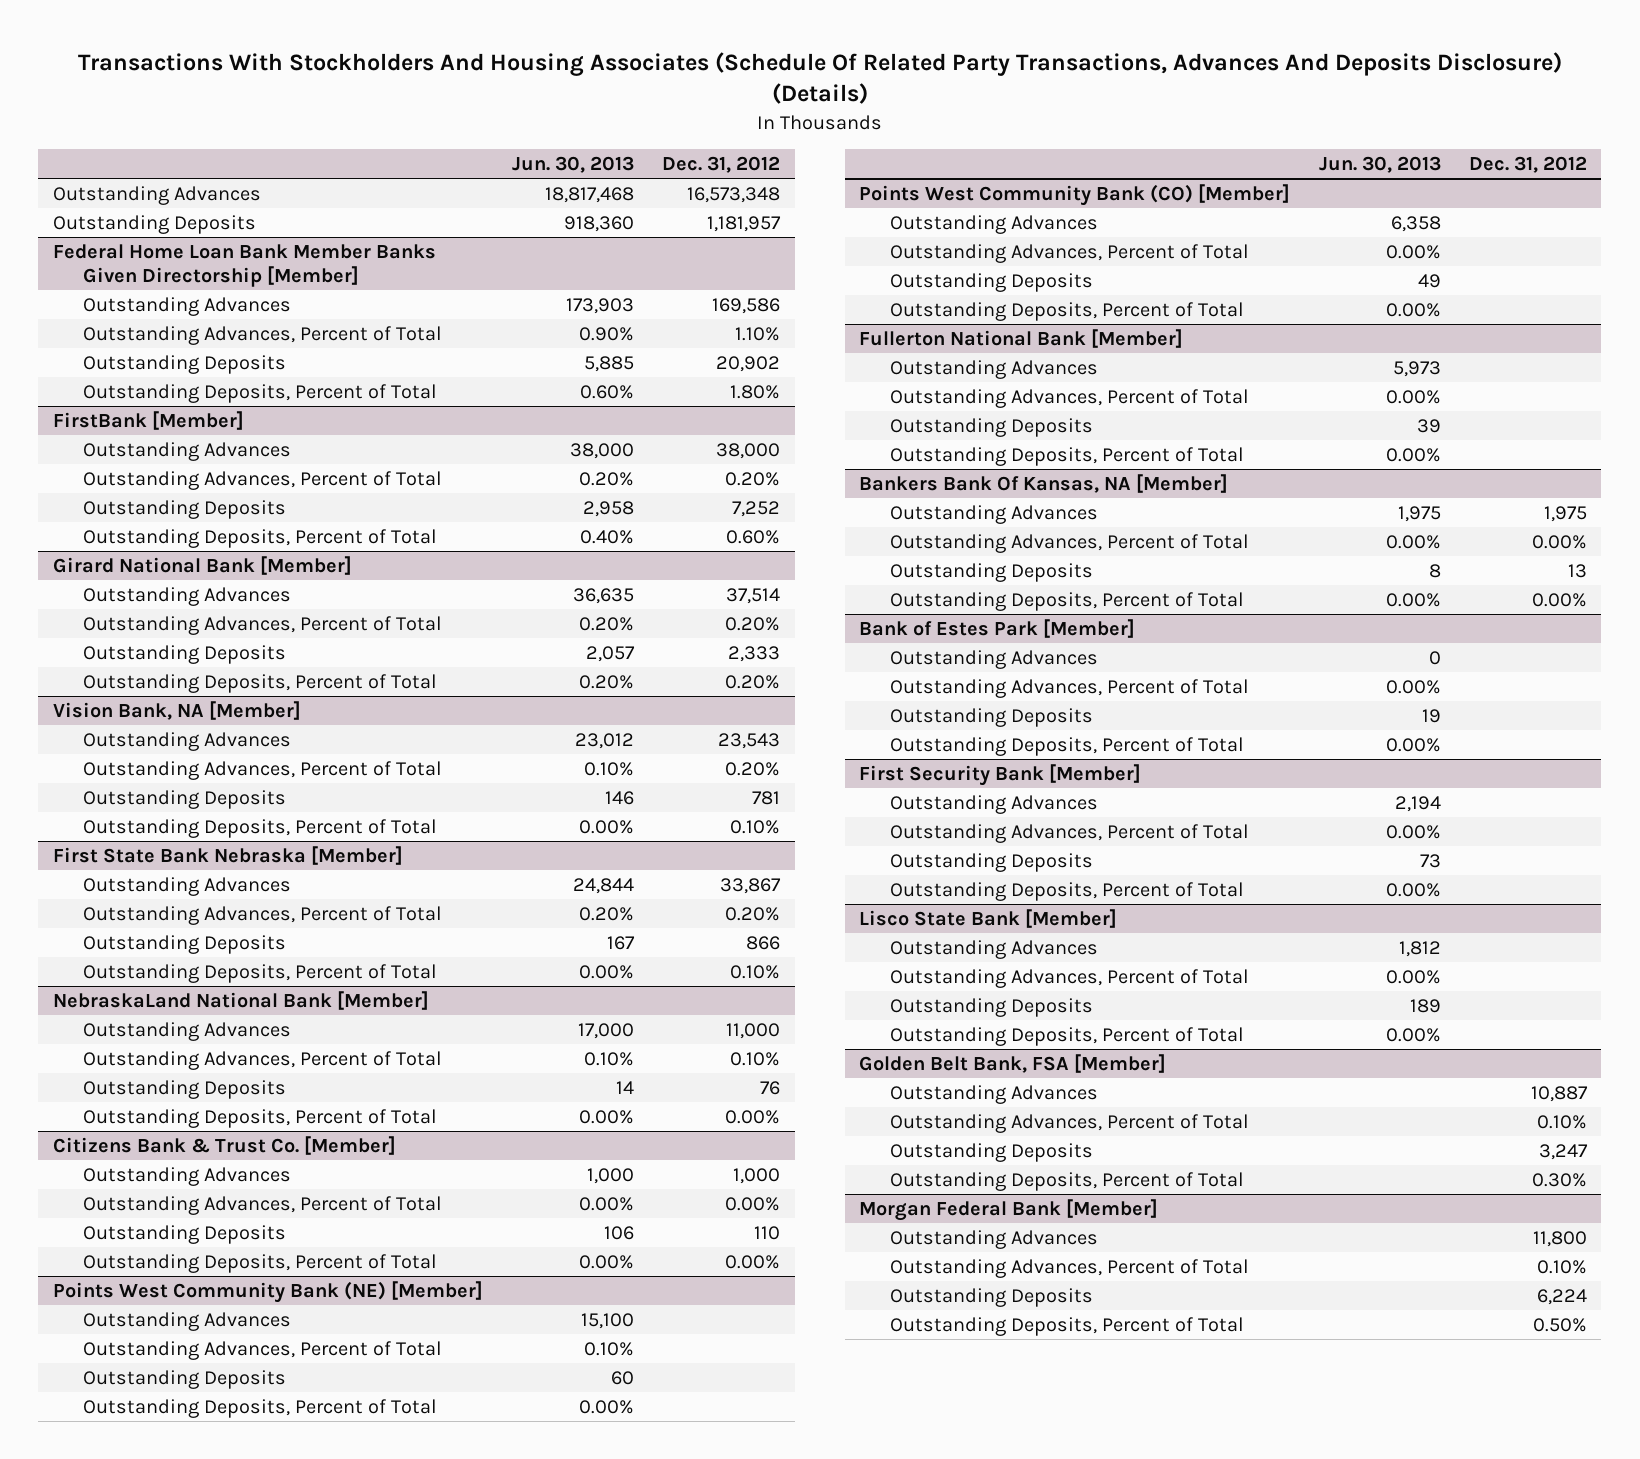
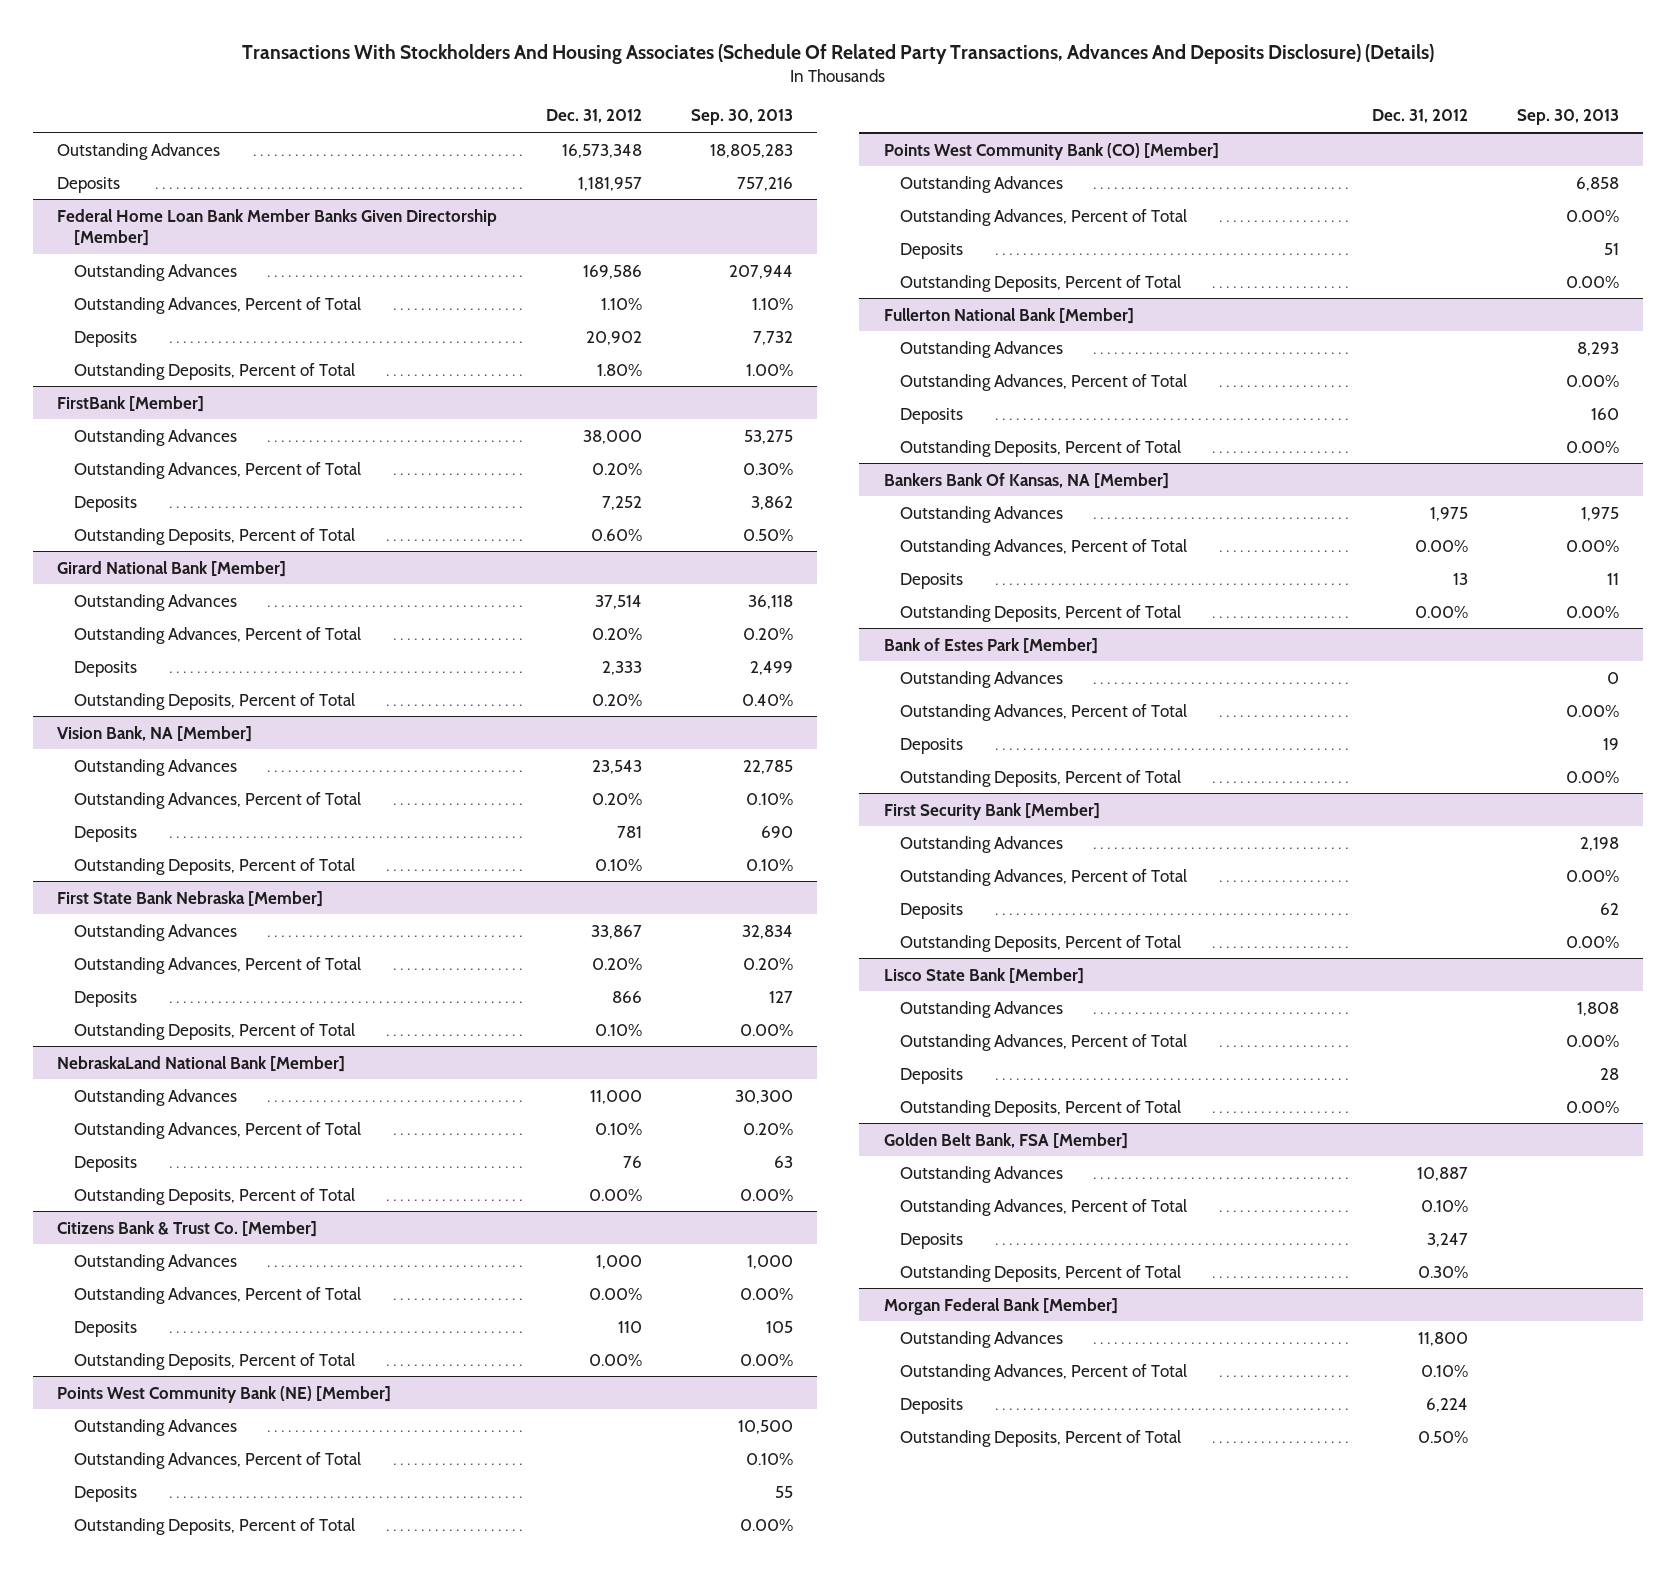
- | Jun. 30, 2013 | Dec. 31, 2012
+ | Dec. 31, 2012 | Sep. 30, 2013
- Outstanding Deposits | 918,360 | 1,181,957
+ Deposits | 1,181,957 | 757,216
@ Federal Home Loan Bank Member Banks Given Directorship [Member]
- Outstanding Deposits | 5,885 | 20,902
+ Deposits | 20,902 | 7,732
@ FirstBank [Member]
- Outstanding Deposits | 2,958 | 7,252
+ Deposits | 7,252 | 3,862
@ Girard National Bank [Member]
- Outstanding Deposits | 2,057 | 2,333
+ Deposits | 2,333 | 2,499
@ Vision Bank, NA [Member]
- Outstanding Deposits | 146 | 781
+ Deposits | 781 | 690
@ First State Bank Nebraska [Member]
- Outstanding Deposits | 167 | 866
+ Deposits | 866 | 127
@ NebraskaLand National Bank [Member]
- Outstanding Deposits | 14 | 76
+ Deposits | 76 | 63
@ Citizens Bank & Trust Co. [Member]
- Outstanding Deposits | 106 | 110
+ Deposits | 110 | 105
@ Points West Community Bank (NE) [Member]
- Outstanding Deposits | 60 |
+ Deposits | | 55
@ Points West Community Bank (CO) [Member]
- Outstanding Deposits | 49 |
+ Deposits | | 51
@ Fullerton National Bank [Member]
- Outstanding Deposits | 39 |
+ Deposits | | 160
@ Bankers Bank Of Kansas, NA [Member]
- Outstanding Deposits | 8 | 13
+ Deposits | 13 | 11
@ Bank of Estes Park [Member]
- Outstanding Deposits | 19 |
+ Deposits | | 19
@ First Security Bank [Member]
- Outstanding Deposits | 73 |
+ Deposits | | 62
@ Lisco State Bank [Member]
- Outstanding Deposits | 189 |
+ Deposits | | 28
@ Golden Belt Bank, FSA [Member]
- Outstanding Deposits | | 3,247
+ Deposits | 3,247 |
@ Morgan Federal Bank [Member]
- Outstanding Deposits | | 6,224
+ Deposits | 6,224 |

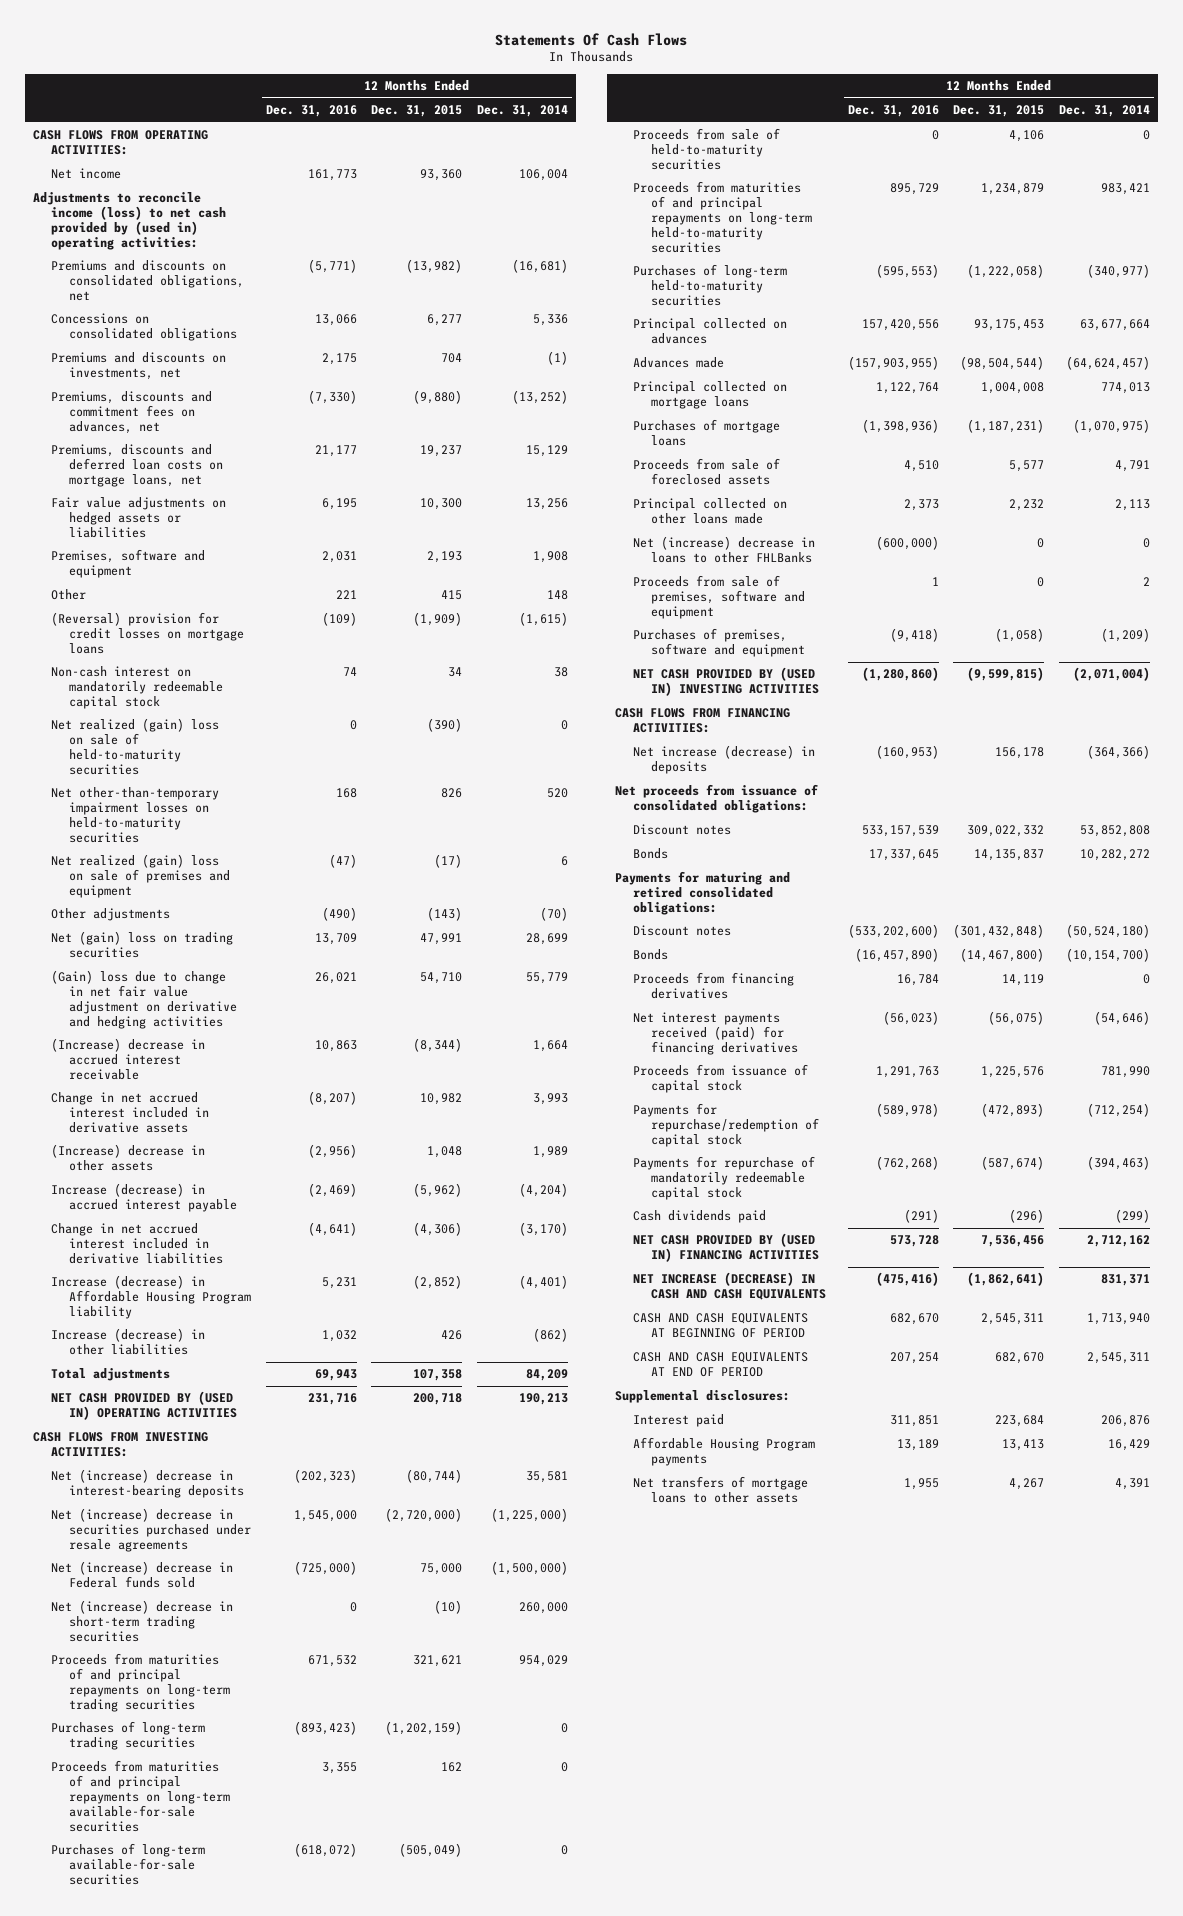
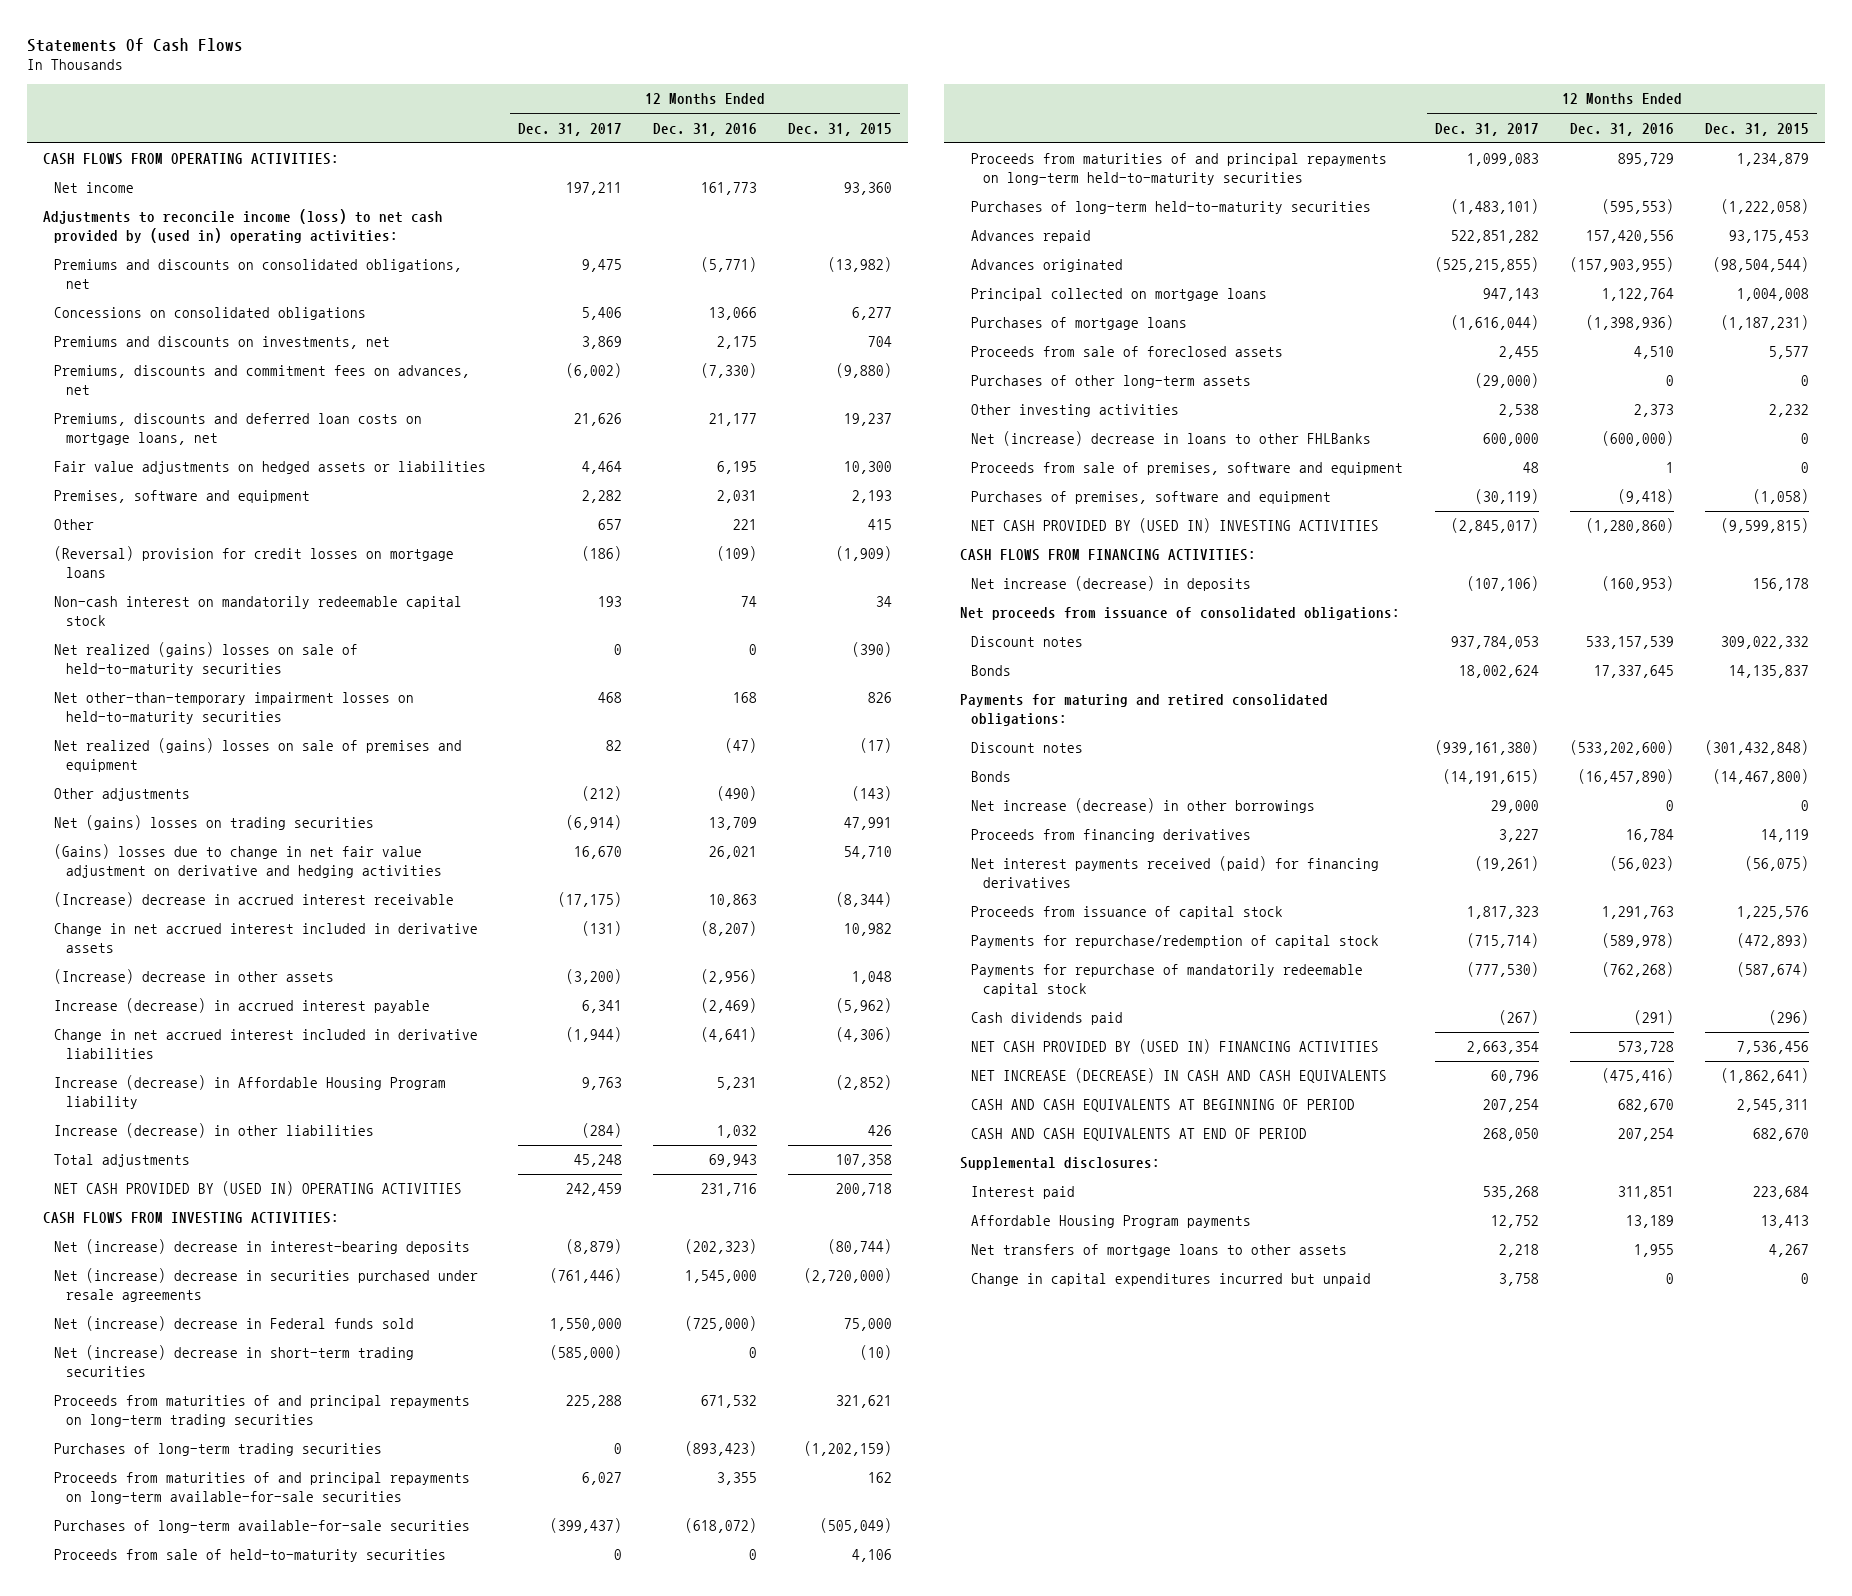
- | 12 Months Ended Dec. 31, 2016 | 12 Months Ended Dec. 31, 2015 | 12 Months Ended Dec. 31, 2014
+ | 12 Months Ended Dec. 31, 2017 | 12 Months Ended Dec. 31, 2016 | 12 Months Ended Dec. 31, 2015
- Net realized (gain) loss on sale of held-to-maturity securities | 0 | (390) | 0
+ Net realized (gains) losses on sale of held-to-maturity securities | 0 | 0 | (390)
- Net realized (gain) loss on sale of premises and equipment | (47) | (17) | 6
+ Net realized (gains) losses on sale of premises and equipment | 82 | (47) | (17)
- Net (gain) loss on trading securities | 13,709 | 47,991 | 28,699
- (Gain) loss due to change in net fair value adjustment on derivative and hedging activities | 26,021 | 54,710 | 55,779
+ Net (gains) losses on trading securities | (6,914) | 13,709 | 47,991
+ (Gains) losses due to change in net fair value adjustment on derivative and hedging activities | 16,670 | 26,021 | 54,710
- Principal collected on advances | 157,420,556 | 93,175,453 | 63,677,664
- Advances made | (157,903,955) | (98,504,544) | (64,624,457)
+ Advances repaid | 522,851,282 | 157,420,556 | 93,175,453
+ Advances originated | (525,215,855) | (157,903,955) | (98,504,544)
- Principal collected on other loans made | 2,373 | 2,232 | 2,113
+ Purchases of other long-term assets | (29,000) | 0 | 0
+ Other investing activities | 2,538 | 2,373 | 2,232
+ Net increase (decrease) in other borrowings | 29,000 | 0 | 0
+ Change in capital expenditures incurred but unpaid | 3,758 | 0 | 0

